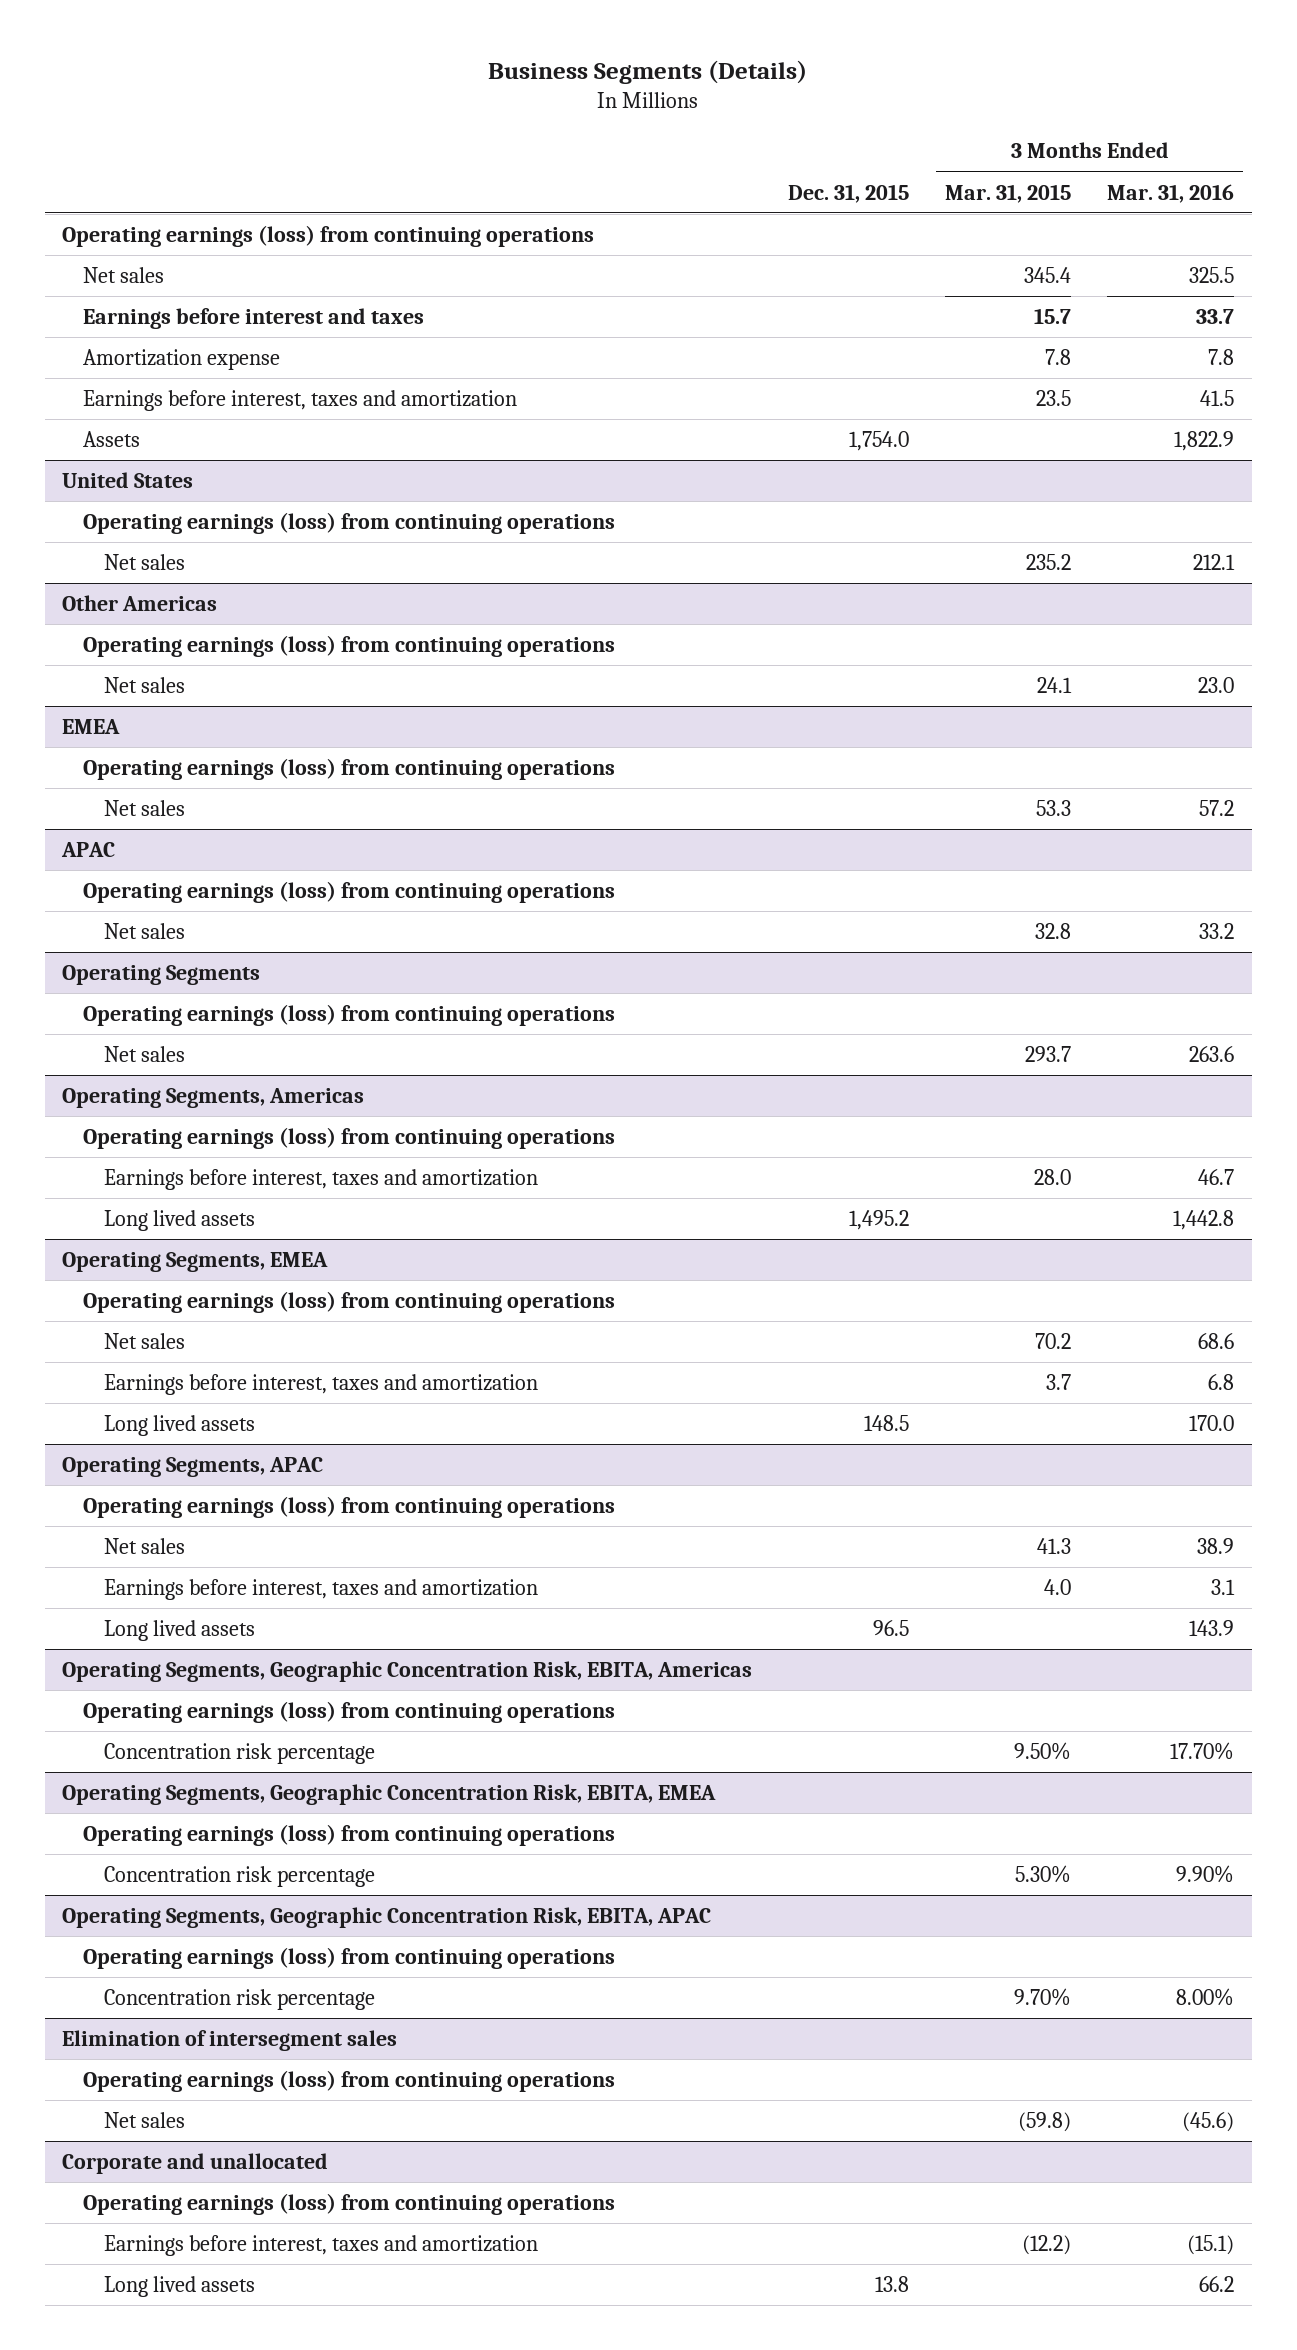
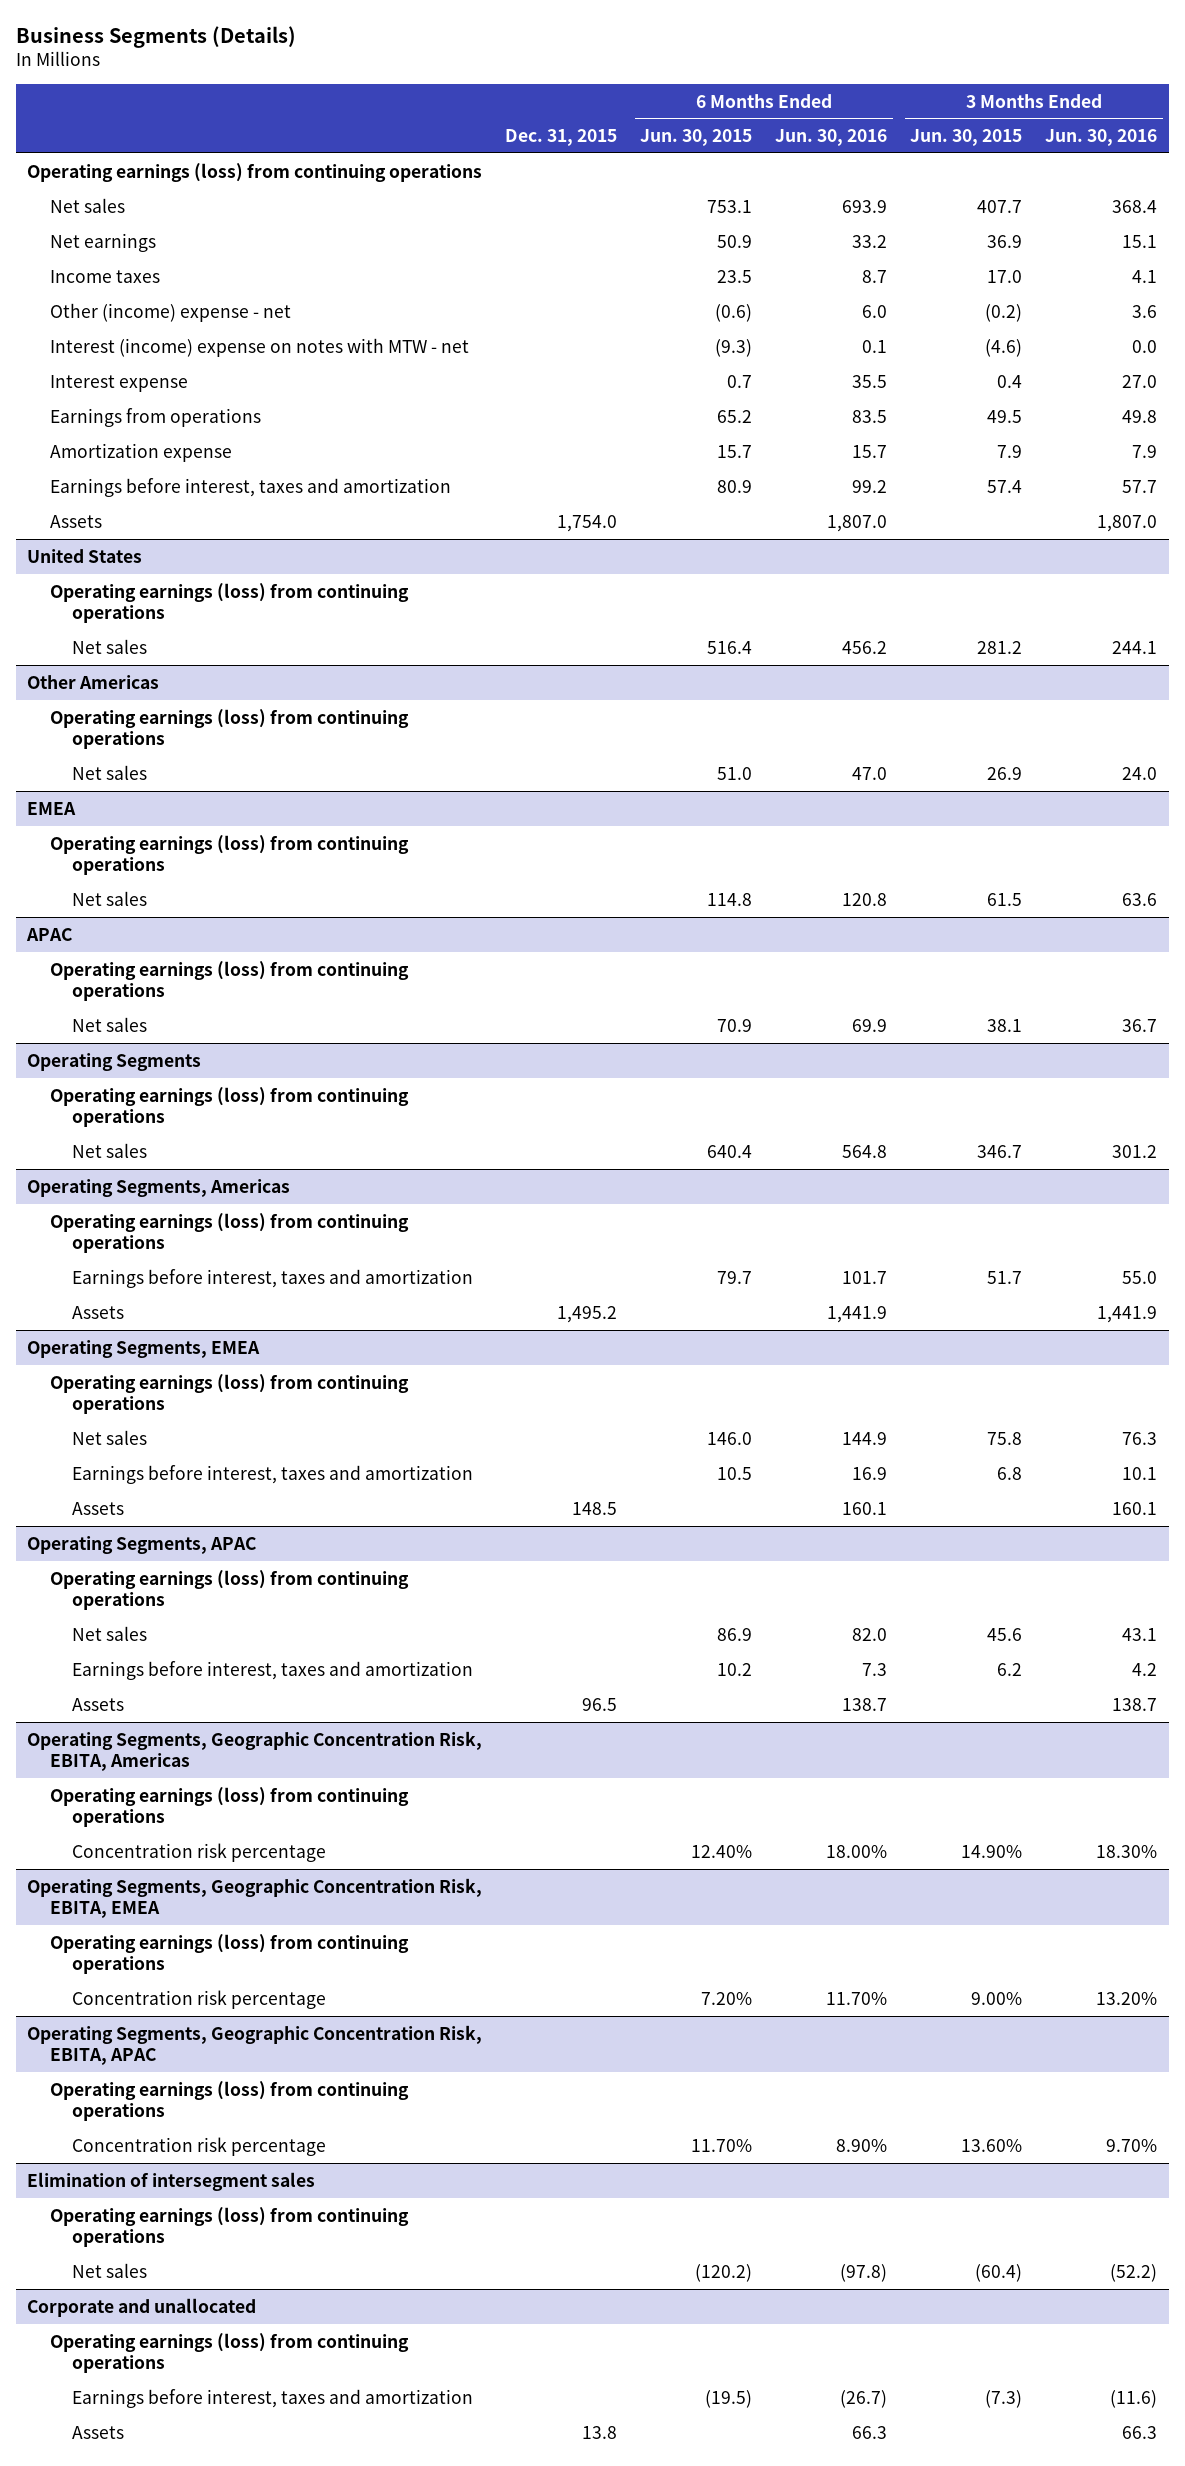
- | Dec. 31, 2015 | 3 Months Ended Mar. 31, 2015 | 3 Months Ended Mar. 31, 2016
+ | Dec. 31, 2015 | 6 Months Ended Jun. 30, 2015 | 6 Months Ended Jun. 30, 2016 | 3 Months Ended Jun. 30, 2015 | 3 Months Ended Jun. 30, 2016
- Earnings before interest and taxes | | 15.7 | 33.7
+ Net earnings | | 50.9 | 33.2 | 36.9 | 15.1
+ Income taxes | | 23.5 | 8.7 | 17.0 | 4.1
+ Other (income) expense - net | | (0.6) | 6.0 | (0.2) | 3.6
+ Interest (income) expense on notes with MTW - net | | (9.3) | 0.1 | (4.6) | 0.0
+ Interest expense | | 0.7 | 35.5 | 0.4 | 27.0
+ Earnings from operations | | 65.2 | 83.5 | 49.5 | 49.8
@ Operating Segments, Americas
- Long lived assets | 1,495.2 | | 1,442.8
+ Assets | 1,495.2 | | 1,441.9 | | 1,441.9
@ Operating Segments, EMEA
- Long lived assets | 148.5 | | 170.0
+ Assets | 148.5 | | 160.1 | | 160.1
@ Operating Segments, APAC
- Long lived assets | 96.5 | | 143.9
+ Assets | 96.5 | | 138.7 | | 138.7
@ Corporate and unallocated
- Long lived assets | 13.8 | | 66.2
+ Assets | 13.8 | | 66.3 | | 66.3

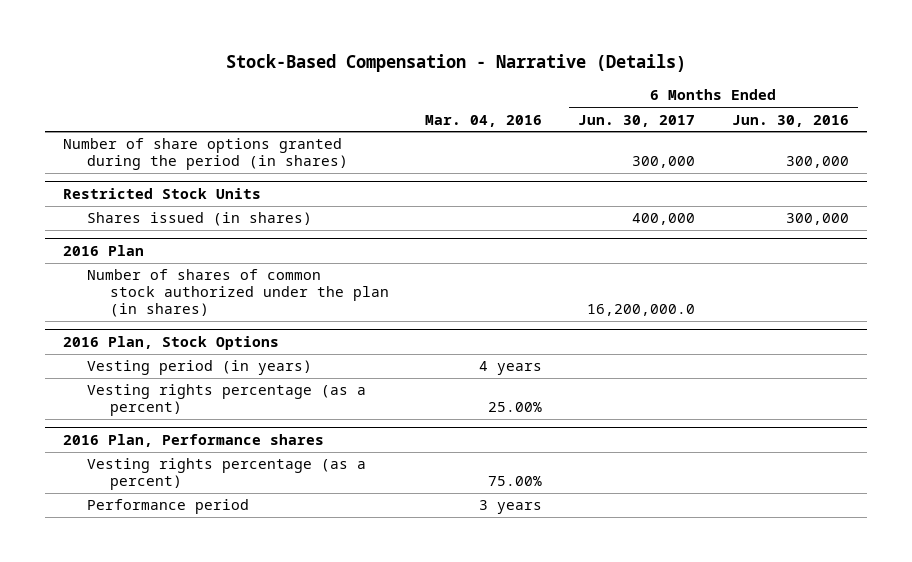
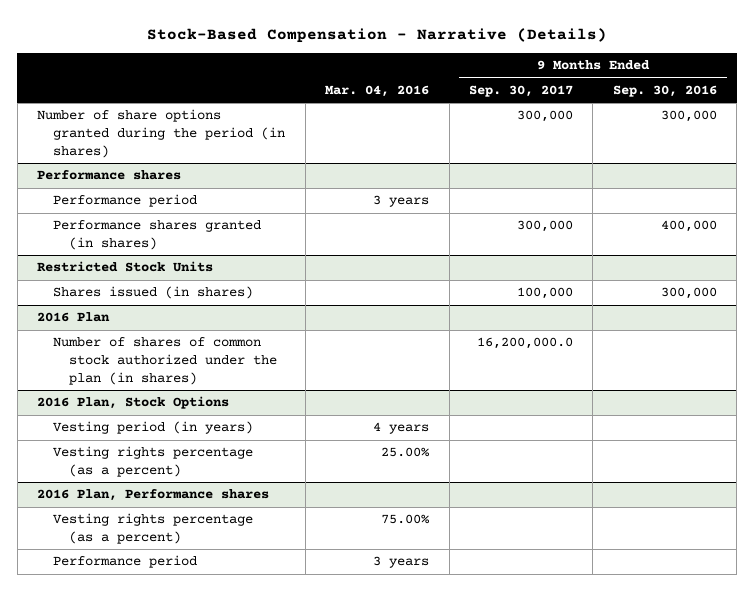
- | Mar. 04, 2016 | 6 Months Ended Jun. 30, 2017 | 6 Months Ended Jun. 30, 2016
+ | Mar. 04, 2016 | 9 Months Ended Sep. 30, 2017 | 9 Months Ended Sep. 30, 2016
+ Performance shares
+ Performance period | 3 years | |
+ Performance shares granted (in shares) | | 300,000 | 400,000

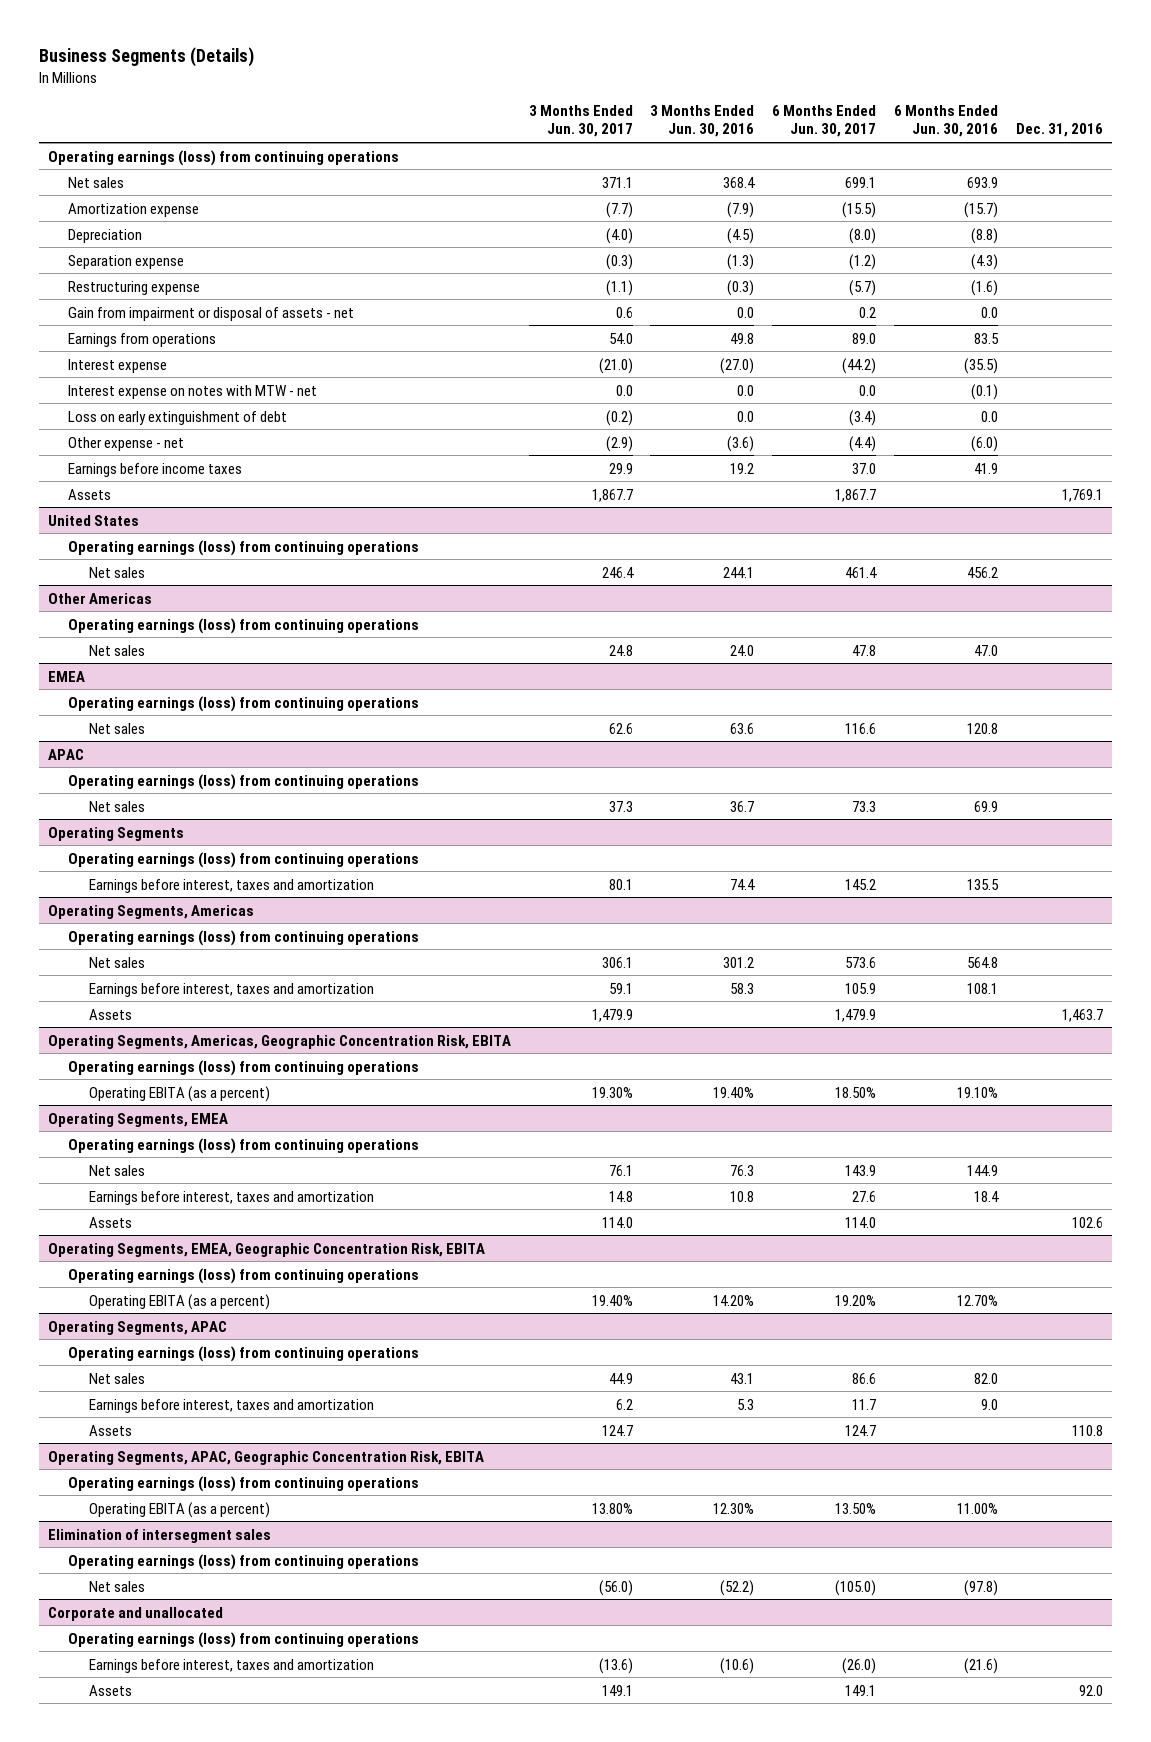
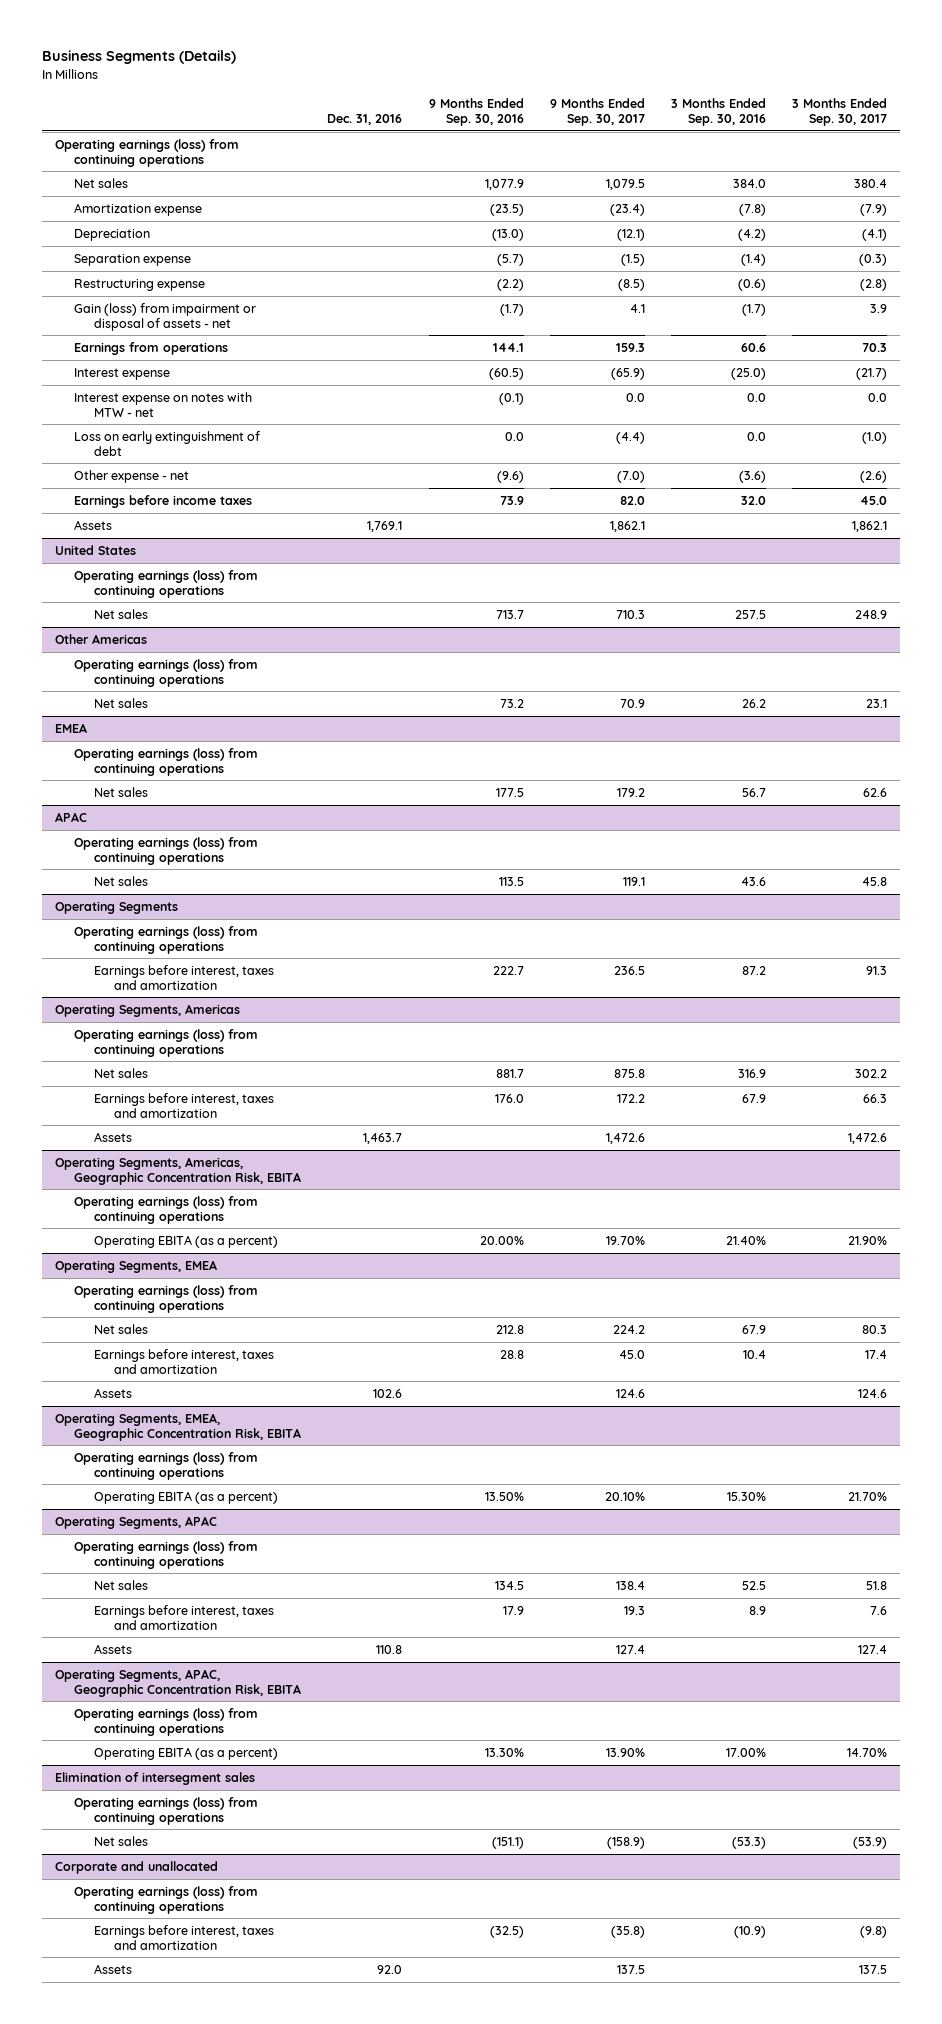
- | 3 Months Ended Jun. 30, 2017 | 3 Months Ended Jun. 30, 2016 | 6 Months Ended Jun. 30, 2017 | 6 Months Ended Jun. 30, 2016 | Dec. 31, 2016
+ | Dec. 31, 2016 | 9 Months Ended Sep. 30, 2016 | 9 Months Ended Sep. 30, 2017 | 3 Months Ended Sep. 30, 2016 | 3 Months Ended Sep. 30, 2017
- Gain from impairment or disposal of assets - net | 0.6 | 0.0 | 0.2 | 0.0 |
+ Gain (loss) from impairment or disposal of assets - net | | (1.7) | 4.1 | (1.7) | 3.9

